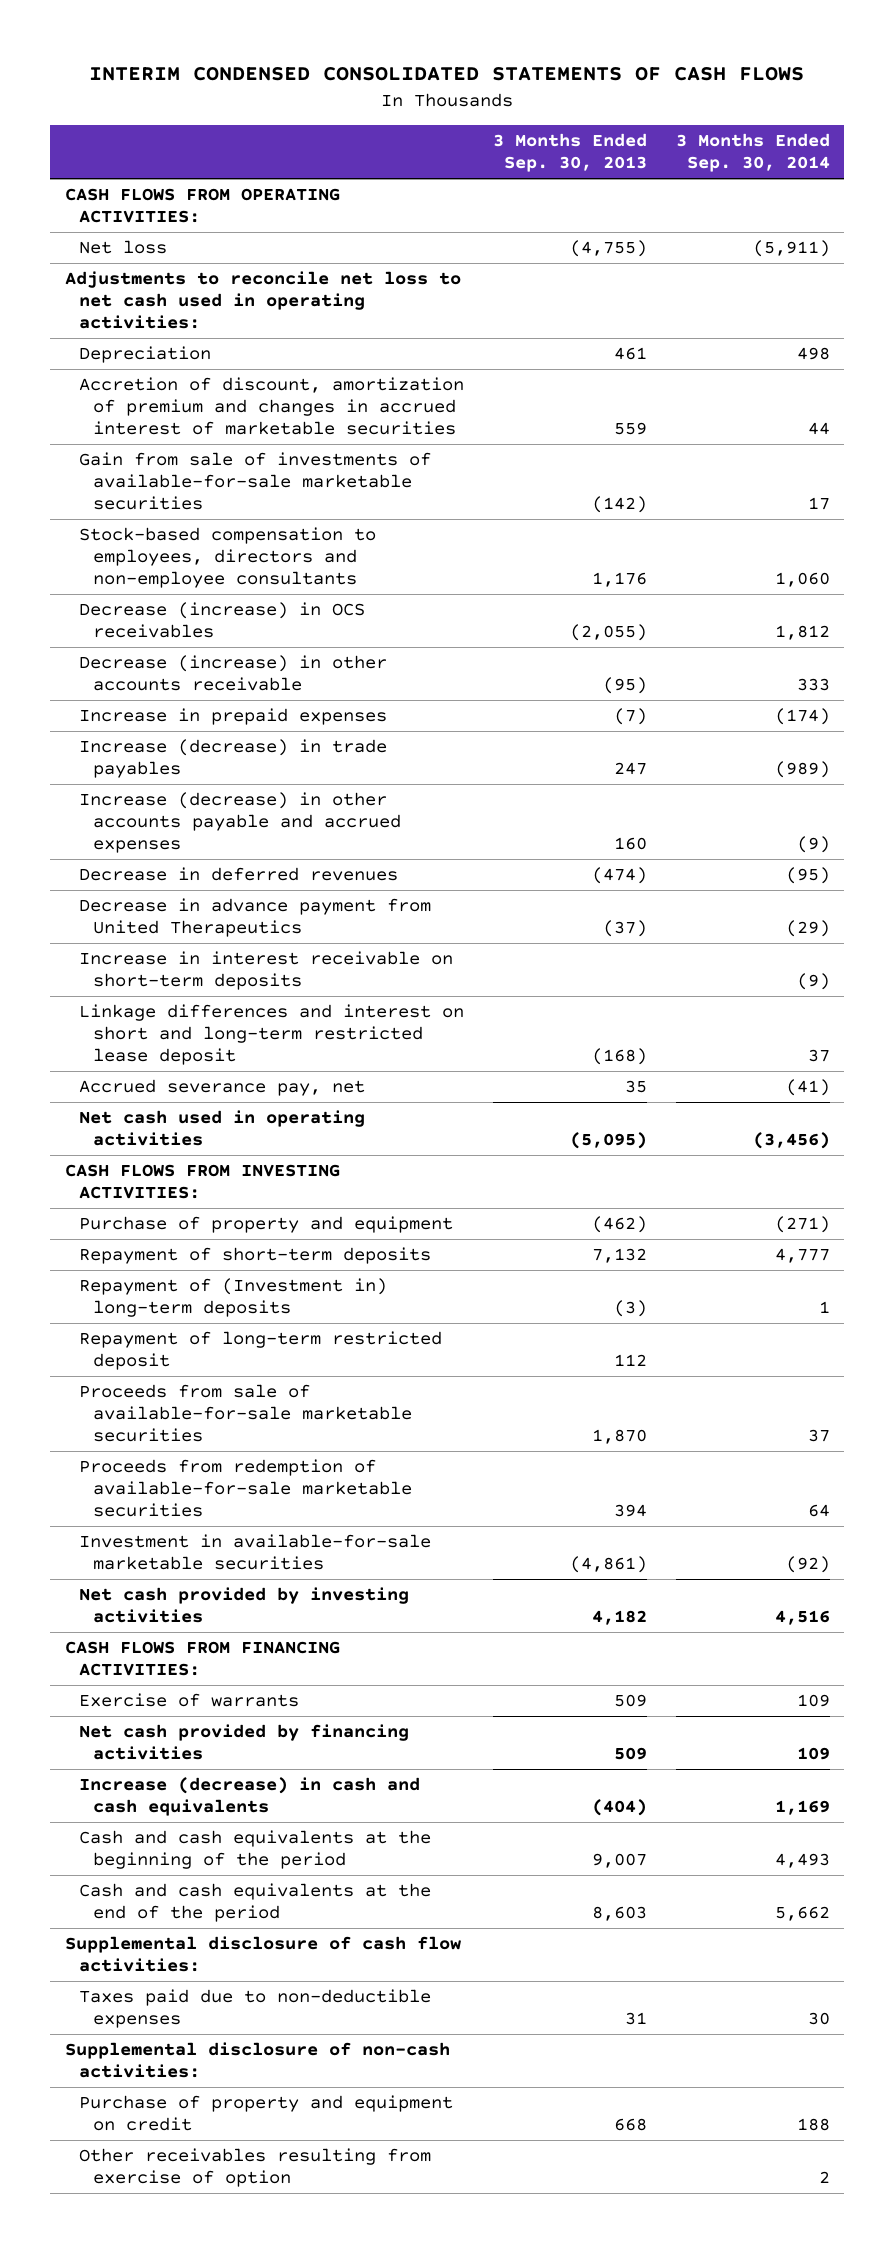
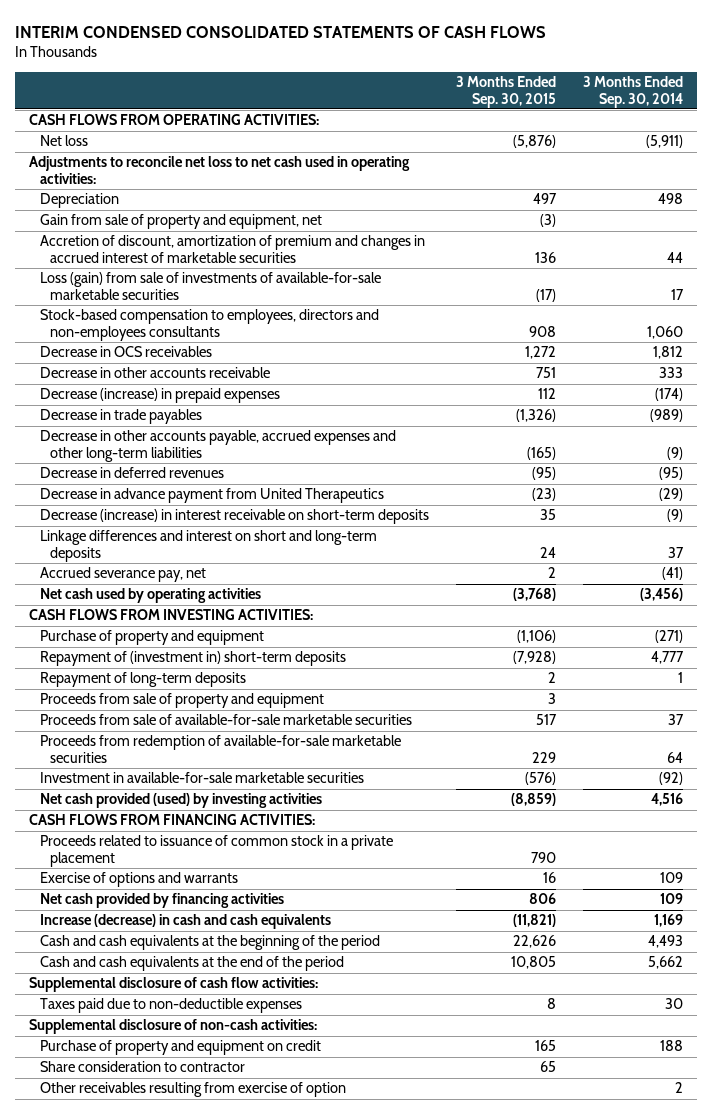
- | 3 Months Ended Sep. 30, 2013 | 3 Months Ended Sep. 30, 2014
+ | 3 Months Ended Sep. 30, 2015 | 3 Months Ended Sep. 30, 2014
+ Gain from sale of property and equipment, net | (3) |
- Gain from sale of investments of available-for-sale marketable securities | (142) | 17
- Stock-based compensation to employees, directors and non-employee consultants | 1,176 | 1,060
- Decrease (increase) in OCS receivables | (2,055) | 1,812
- Decrease (increase) in other accounts receivable | (95) | 333
- Increase in prepaid expenses | (7) | (174)
- Increase (decrease) in trade payables | 247 | (989)
- Increase (decrease) in other accounts payable and accrued expenses | 160 | (9)
+ Loss (gain) from sale of investments of available-for-sale marketable securities | (17) | 17
+ Stock-based compensation to employees, directors and non-employees consultants | 908 | 1,060
+ Decrease in OCS receivables | 1,272 | 1,812
+ Decrease in other accounts receivable | 751 | 333
+ Decrease (increase) in prepaid expenses | 112 | (174)
+ Decrease in trade payables | (1,326) | (989)
+ Decrease in other accounts payable, accrued expenses and other long-term liabilities | (165) | (9)
- Increase in interest receivable on short-term deposits | | (9)
- Linkage differences and interest on short and long-term restricted lease deposit | (168) | 37
+ Decrease (increase) in interest receivable on short-term deposits | 35 | (9)
+ Linkage differences and interest on short and long-term deposits | 24 | 37
- Net cash used in operating activities | (5,095) | (3,456)
+ Net cash used by operating activities | (3,768) | (3,456)
- Repayment of short-term deposits | 7,132 | 4,777
- Repayment of (Investment in) long-term deposits | (3) | 1
- Repayment of long-term restricted deposit | 112 |
+ Repayment of (investment in) short-term deposits | (7,928) | 4,777
+ Repayment of long-term deposits | 2 | 1
+ Proceeds from sale of property and equipment | 3 |
- Net cash provided by investing activities | 4,182 | 4,516
+ Net cash provided (used) by investing activities | (8,859) | 4,516
- Exercise of warrants | 509 | 109
+ Proceeds related to issuance of common stock in a private placement | 790 |
+ Exercise of options and warrants | 16 | 109
+ Share consideration to contractor | 65 |

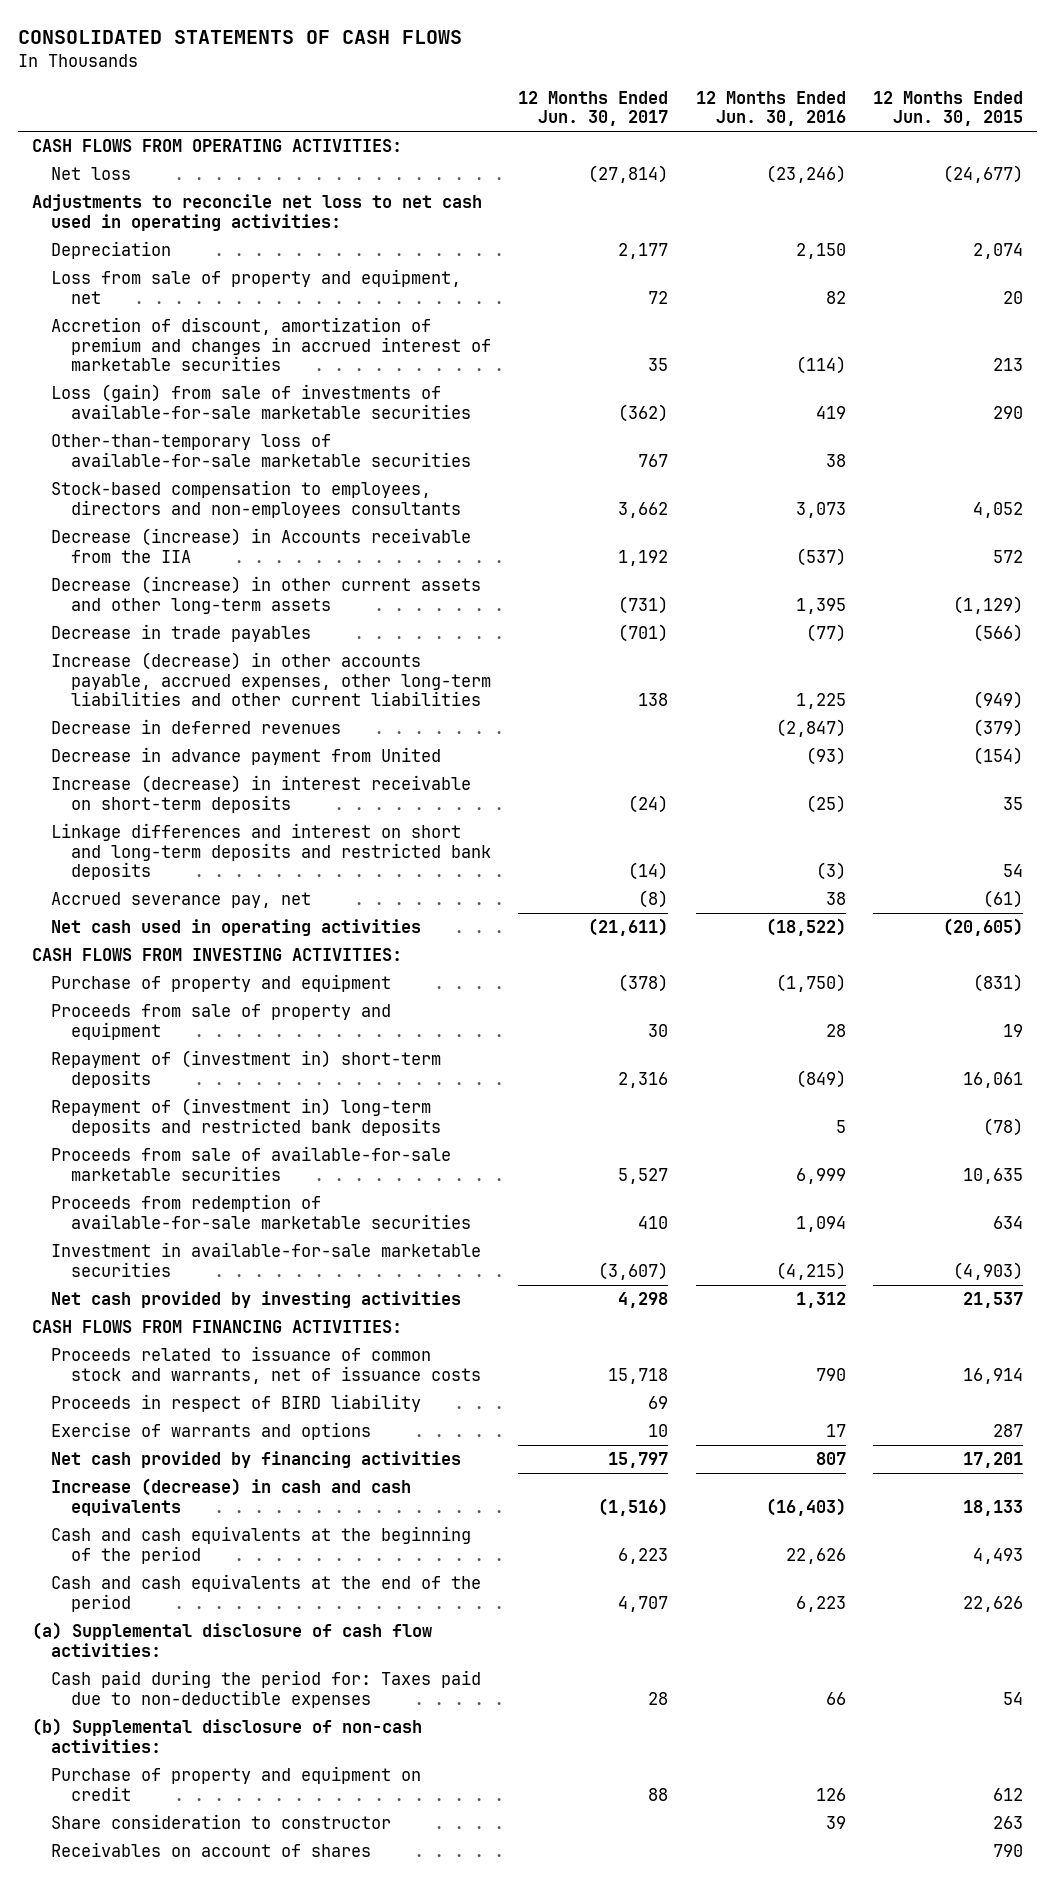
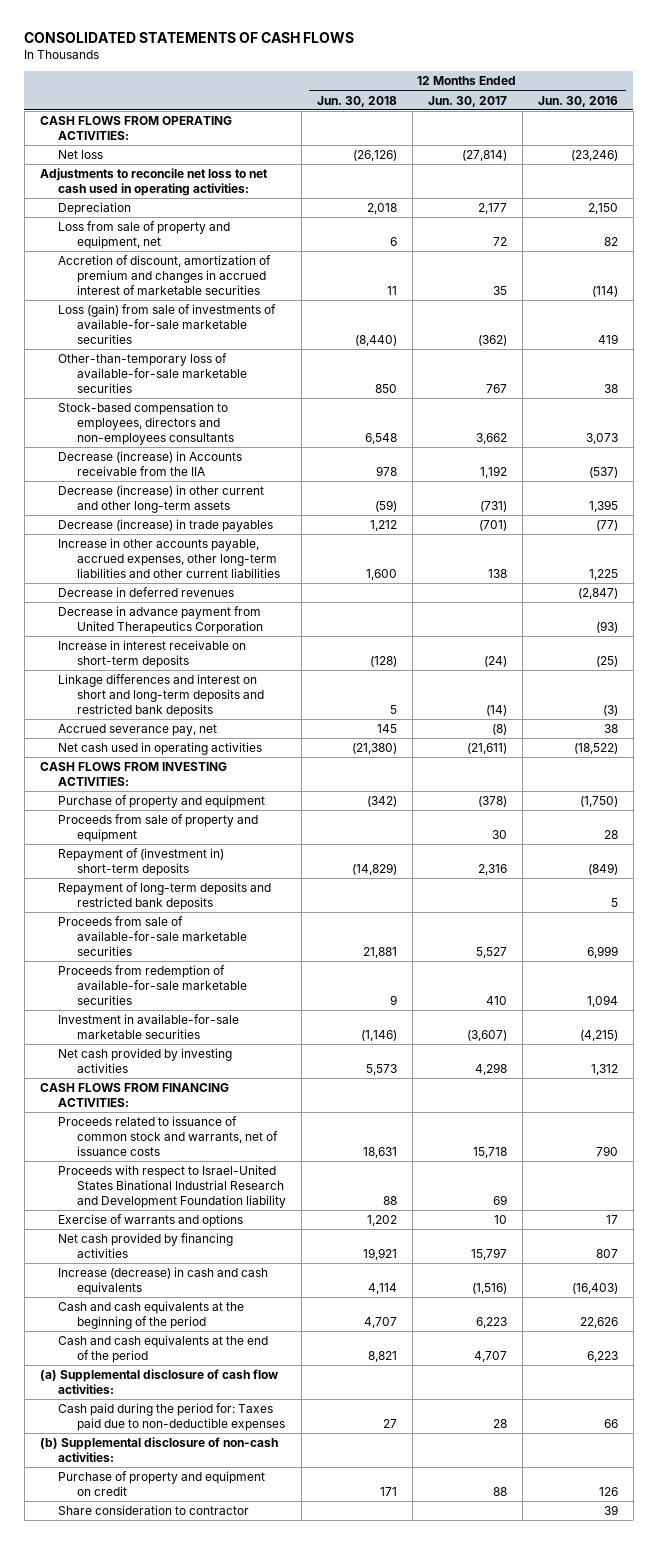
- | 12 Months Ended Jun. 30, 2017 | 12 Months Ended Jun. 30, 2016 | 12 Months Ended Jun. 30, 2015
+ | 12 Months Ended Jun. 30, 2018 | 12 Months Ended Jun. 30, 2017 | 12 Months Ended Jun. 30, 2016
- Decrease (increase) in other current assets and other long-term assets | (731) | 1,395 | (1,129)
- Decrease in trade payables | (701) | (77) | (566)
- Increase (decrease) in other accounts payable, accrued expenses, other long-term liabilities and other current liabilities | 138 | 1,225 | (949)
+ Decrease (increase) in other current and other long-term assets | (59) | (731) | 1,395
+ Decrease (increase) in trade payables | 1,212 | (701) | (77)
+ Increase in other accounts payable, accrued expenses, other long-term liabilities and other current liabilities | 1,600 | 138 | 1,225
- Decrease in advance payment from United | | (93) | (154)
- Increase (decrease) in interest receivable on short-term deposits | (24) | (25) | 35
+ Decrease in advance payment from United Therapeutics Corporation | | | (93)
+ Increase in interest receivable on short-term deposits | (128) | (24) | (25)
- Repayment of (investment in) long-term deposits and restricted bank deposits | | 5 | (78)
+ Repayment of long-term deposits and restricted bank deposits | | | 5
- Proceeds in respect of BIRD liability | 69 | |
+ Proceeds with respect to Israel-United States Binational Industrial Research and Development Foundation liability | 88 | 69 |
- Share consideration to constructor | | 39 | 263
- Receivables on account of shares | | | 790
+ Share consideration to contractor | | | 39

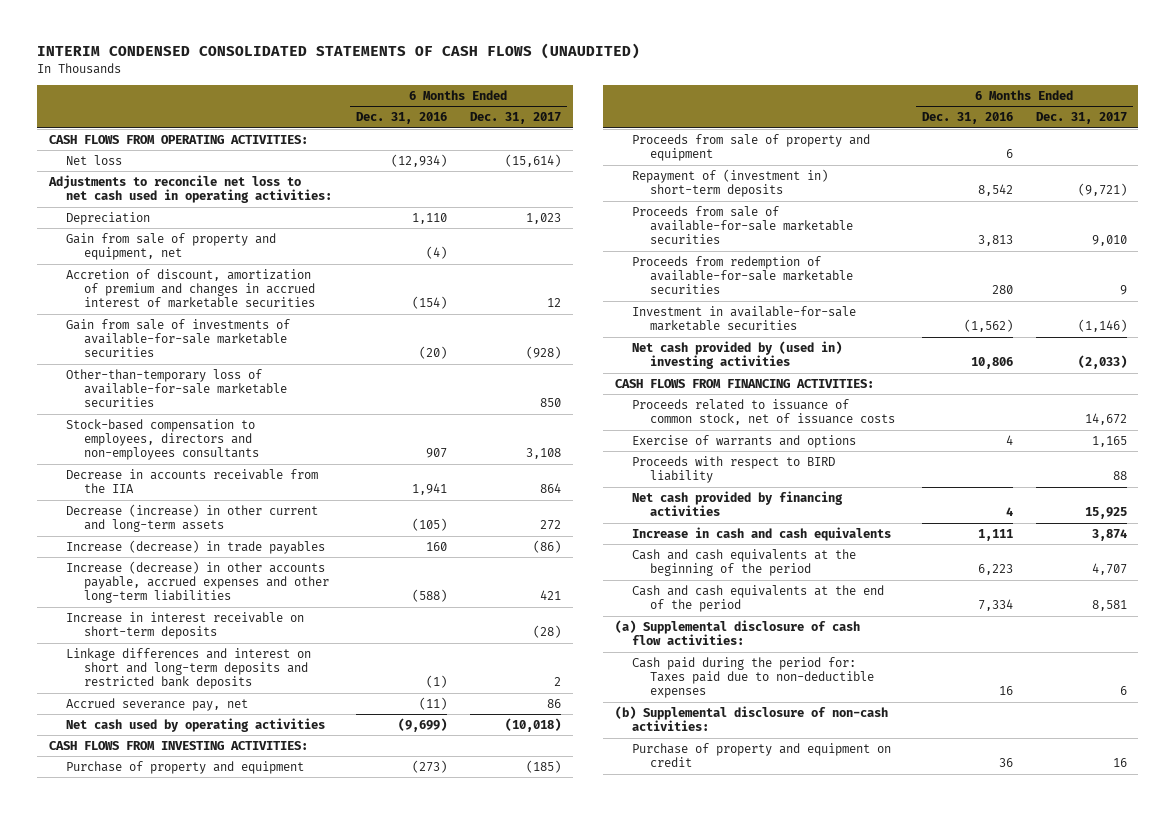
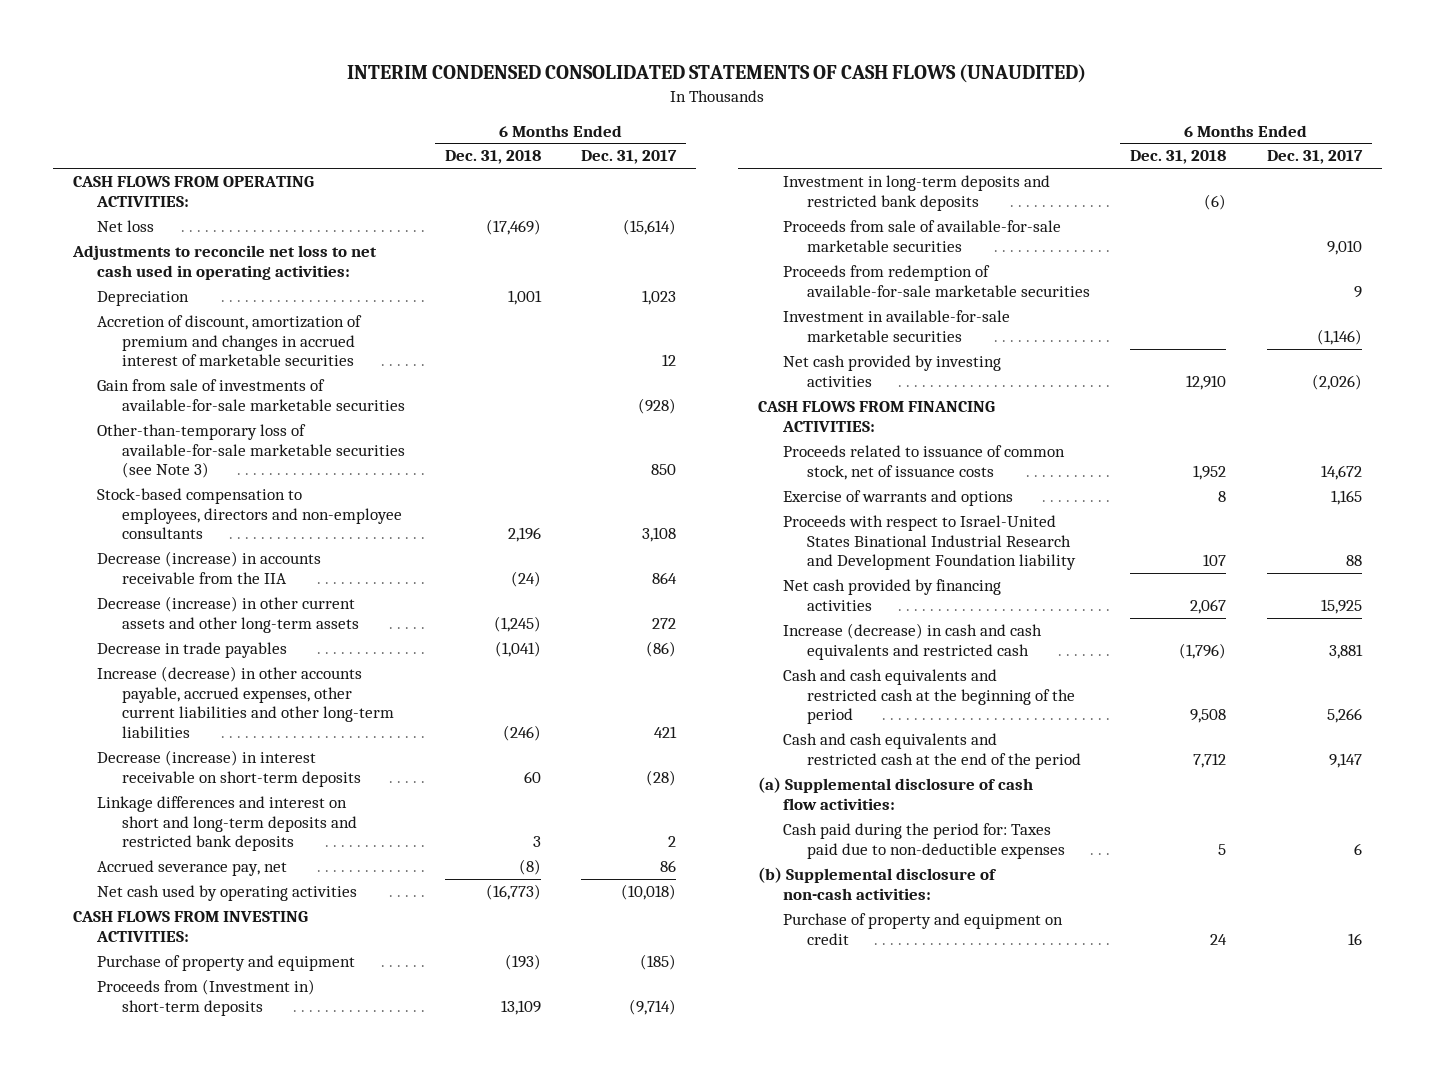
- | 6 Months Ended Dec. 31, 2016 | 6 Months Ended Dec. 31, 2017
+ | 6 Months Ended Dec. 31, 2018 | 6 Months Ended Dec. 31, 2017
- Gain from sale of property and equipment, net | (4) |
- Other-than-temporary loss of available-for-sale marketable securities | | 850
- Stock-based compensation to employees, directors and non-employees consultants | 907 | 3,108
- Decrease in accounts receivable from the IIA | 1,941 | 864
- Decrease (increase) in other current and long-term assets | (105) | 272
- Increase (decrease) in trade payables | 160 | (86)
- Increase (decrease) in other accounts payable, accrued expenses and other long-term liabilities | (588) | 421
- Increase in interest receivable on short-term deposits | | (28)
+ Other-than-temporary loss of available-for-sale marketable securities (see Note 3) | | 850
+ Stock-based compensation to employees, directors and non-employee consultants | 2,196 | 3,108
+ Decrease (increase) in accounts receivable from the IIA | (24) | 864
+ Decrease (increase) in other current assets and other long-term assets | (1,245) | 272
+ Decrease in trade payables | (1,041) | (86)
+ Increase (decrease) in other accounts payable, accrued expenses, other current liabilities and other long-term liabilities | (246) | 421
+ Decrease (increase) in interest receivable on short-term deposits | 60 | (28)
- Proceeds from sale of property and equipment | 6 |
- Repayment of (investment in) short-term deposits | 8,542 | (9,721)
+ Proceeds from (Investment in) short-term deposits | 13,109 | (9,714)
+ Investment in long-term deposits and restricted bank deposits | (6) |
- Net cash provided by (used in) investing activities | 10,806 | (2,033)
+ Net cash provided by investing activities | 12,910 | (2,026)
- Proceeds with respect to BIRD liability | | 88
+ Proceeds with respect to Israel-United States Binational Industrial Research and Development Foundation liability | 107 | 88
- Increase in cash and cash equivalents | 1,111 | 3,874
- Cash and cash equivalents at the beginning of the period | 6,223 | 4,707
- Cash and cash equivalents at the end of the period | 7,334 | 8,581
+ Increase (decrease) in cash and cash equivalents and restricted cash | (1,796) | 3,881
+ Cash and cash equivalents and restricted cash at the beginning of the period | 9,508 | 5,266
+ Cash and cash equivalents and restricted cash at the end of the period | 7,712 | 9,147

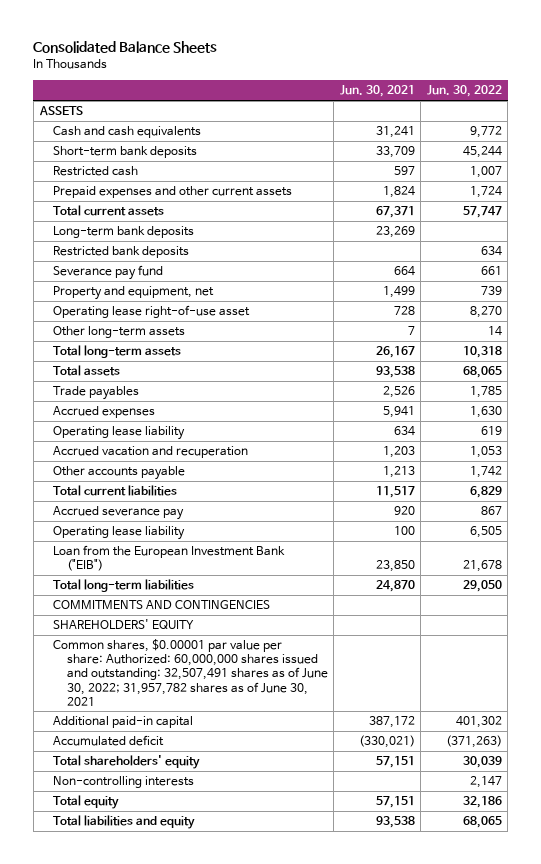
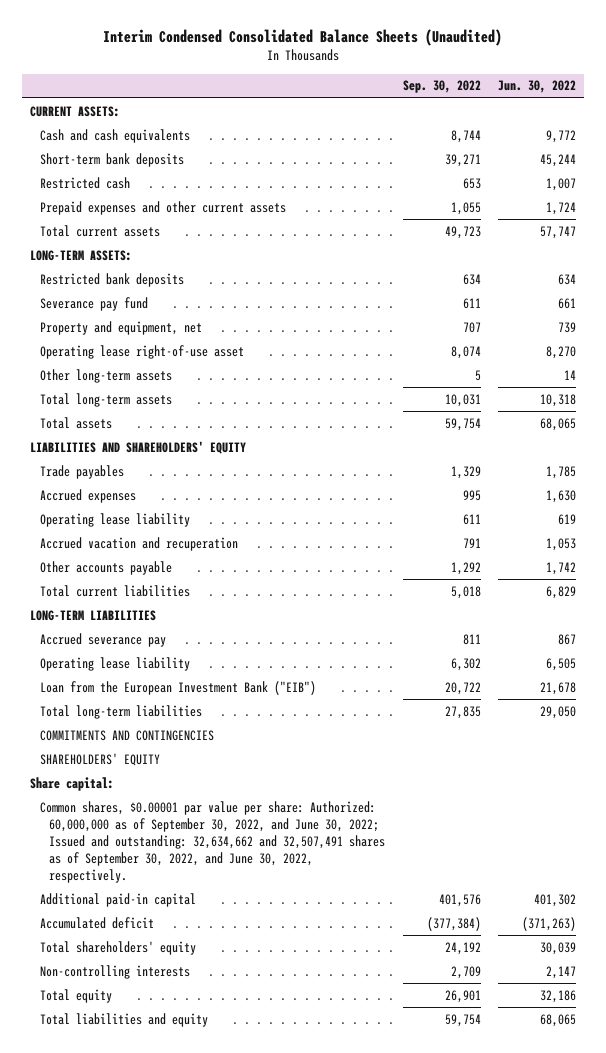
- Consolidated Balance Sheets
+ Interim Condensed Consolidated Balance Sheets (Unaudited)
- | Jun. 30, 2021 | Jun. 30, 2022
+ | Sep. 30, 2022 | Jun. 30, 2022
- ASSETS
+ CURRENT ASSETS:
- Long-term bank deposits | 23,269 |
+ LONG-TERM ASSETS:
+ LIABILITIES AND SHAREHOLDERS' EQUITY
+ LONG-TERM LIABILITIES
- Common shares, $0.00001 par value per share: Authorized: 60,000,000 shares issued and outstanding: 32,507,491 shares as of June 30, 2022; 31,957,782 shares as of June 30, 2021
+ Share capital:
+ Common shares, $0.00001 par value per share: Authorized: 60,000,000 as of September 30, 2022, and June 30, 2022; Issued and outstanding: 32,634,662 and 32,507,491 shares as of September 30, 2022, and June 30, 2022, respectively.

